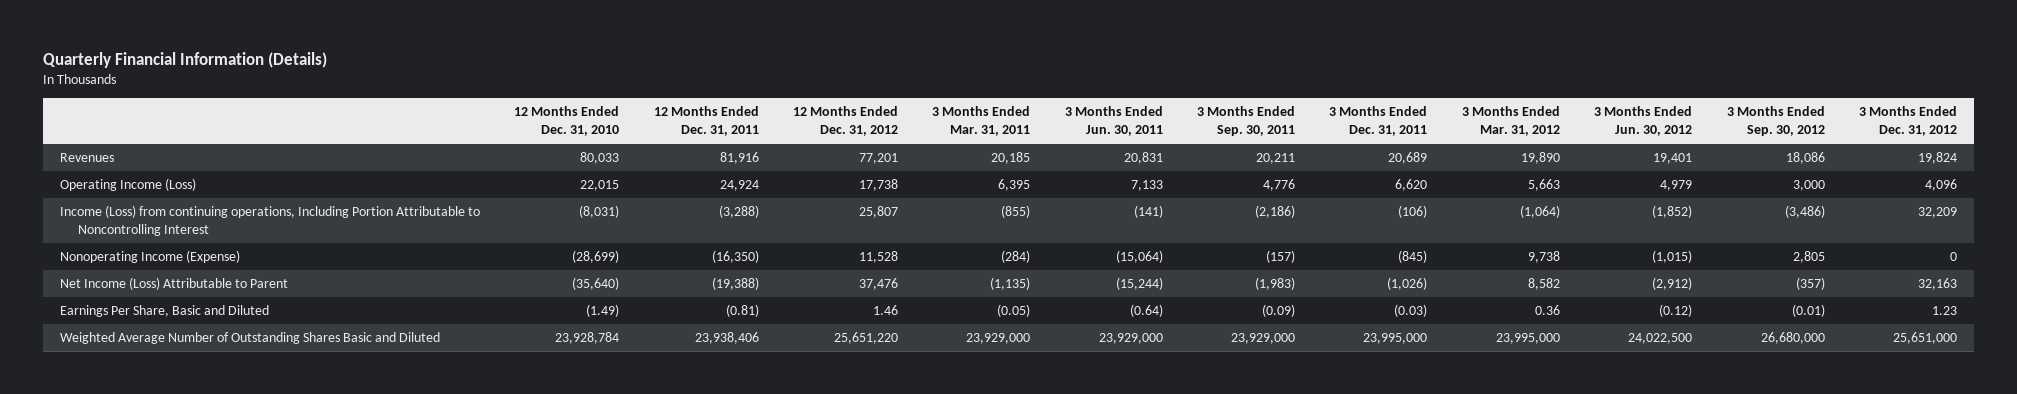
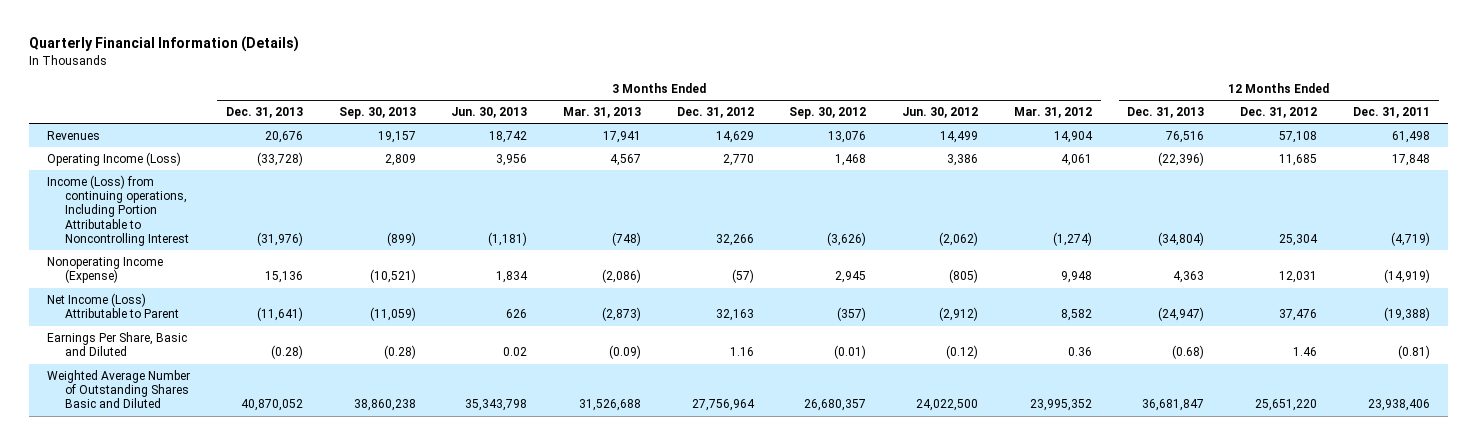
- | 12 Months Ended Dec. 31, 2010 | 12 Months Ended Dec. 31, 2011 | 12 Months Ended Dec. 31, 2012 | 3 Months Ended Mar. 31, 2011 | 3 Months Ended Jun. 30, 2011 | 3 Months Ended Sep. 30, 2011 | 3 Months Ended Dec. 31, 2011 | 3 Months Ended Mar. 31, 2012 | 3 Months Ended Jun. 30, 2012 | 3 Months Ended Sep. 30, 2012 | 3 Months Ended Dec. 31, 2012
+ | 3 Months Ended Dec. 31, 2013 | 3 Months Ended Sep. 30, 2013 | 3 Months Ended Jun. 30, 2013 | 3 Months Ended Mar. 31, 2013 | 3 Months Ended Dec. 31, 2012 | 3 Months Ended Sep. 30, 2012 | 3 Months Ended Jun. 30, 2012 | 3 Months Ended Mar. 31, 2012 | 12 Months Ended Dec. 31, 2013 | 12 Months Ended Dec. 31, 2012 | 12 Months Ended Dec. 31, 2011
- Revenues | 80,033 | 81,916 | 77,201 | 20,185 | 20,831 | 20,211 | 20,689 | 19,890 | 19,401 | 18,086 | 19,824
- Operating Income (Loss) | 22,015 | 24,924 | 17,738 | 6,395 | 7,133 | 4,776 | 6,620 | 5,663 | 4,979 | 3,000 | 4,096
- Income (Loss) from continuing operations, Including Portion Attributable to Noncontrolling Interest | (8,031) | (3,288) | 25,807 | (855) | (141) | (2,186) | (106) | (1,064) | (1,852) | (3,486) | 32,209
- Nonoperating Income (Expense) | (28,699) | (16,350) | 11,528 | (284) | (15,064) | (157) | (845) | 9,738 | (1,015) | 2,805 | 0
+ Revenues | 20,676 | 19,157 | 18,742 | 17,941 | 14,629 | 13,076 | 14,499 | 14,904 | 76,516 | 57,108 | 61,498
+ Operating Income (Loss) | (33,728) | 2,809 | 3,956 | 4,567 | 2,770 | 1,468 | 3,386 | 4,061 | (22,396) | 11,685 | 17,848
+ Income (Loss) from continuing operations, Including Portion Attributable to Noncontrolling Interest | (31,976) | (899) | (1,181) | (748) | 32,266 | (3,626) | (2,062) | (1,274) | (34,804) | 25,304 | (4,719)
+ Nonoperating Income (Expense) | 15,136 | (10,521) | 1,834 | (2,086) | (57) | 2,945 | (805) | 9,948 | 4,363 | 12,031 | (14,919)
- Earnings Per Share, Basic and Diluted | (1.49) | (0.81) | 1.46 | (0.05) | (0.64) | (0.09) | (0.03) | 0.36 | (0.12) | (0.01) | 1.23
- Weighted Average Number of Outstanding Shares Basic and Diluted | 23,928,784 | 23,938,406 | 25,651,220 | 23,929,000 | 23,929,000 | 23,929,000 | 23,995,000 | 23,995,000 | 24,022,500 | 26,680,000 | 25,651,000
+ Earnings Per Share, Basic and Diluted | (0.28) | (0.28) | 0.02 | (0.09) | 1.16 | (0.01) | (0.12) | 0.36 | (0.68) | 1.46 | (0.81)
+ Weighted Average Number of Outstanding Shares Basic and Diluted | 40,870,052 | 38,860,238 | 35,343,798 | 31,526,688 | 27,756,964 | 26,680,357 | 24,022,500 | 23,995,352 | 36,681,847 | 25,651,220 | 23,938,406

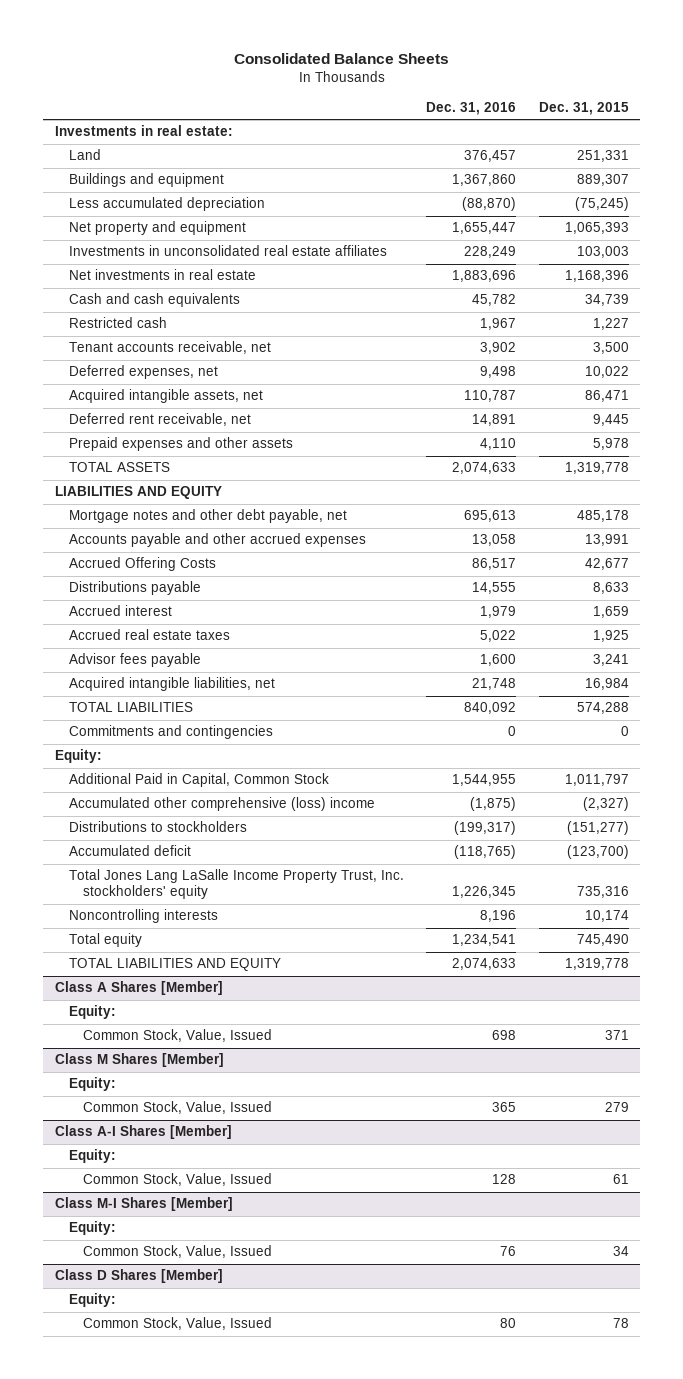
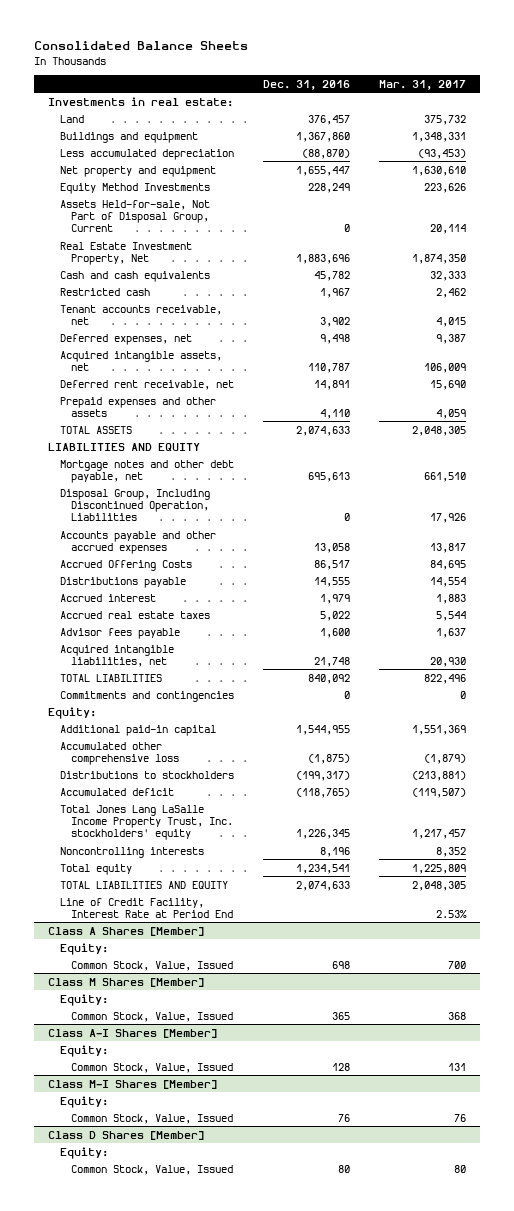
- | Dec. 31, 2016 | Dec. 31, 2015
+ | Dec. 31, 2016 | Mar. 31, 2017
- Investments in unconsolidated real estate affiliates | 228,249 | 103,003
- Net investments in real estate | 1,883,696 | 1,168,396
+ Equity Method Investments | 228,249 | 223,626
+ Assets Held-for-sale, Not Part of Disposal Group, Current | 0 | 20,114
+ Real Estate Investment Property, Net | 1,883,696 | 1,874,350
+ Disposal Group, Including Discontinued Operation, Liabilities | 0 | 17,926
- Additional Paid in Capital, Common Stock | 1,544,955 | 1,011,797
- Accumulated other comprehensive (loss) income | (1,875) | (2,327)
+ Additional paid-in capital | 1,544,955 | 1,551,369
+ Accumulated other comprehensive loss | (1,875) | (1,879)
+ Line of Credit Facility, Interest Rate at Period End | | 2.53%

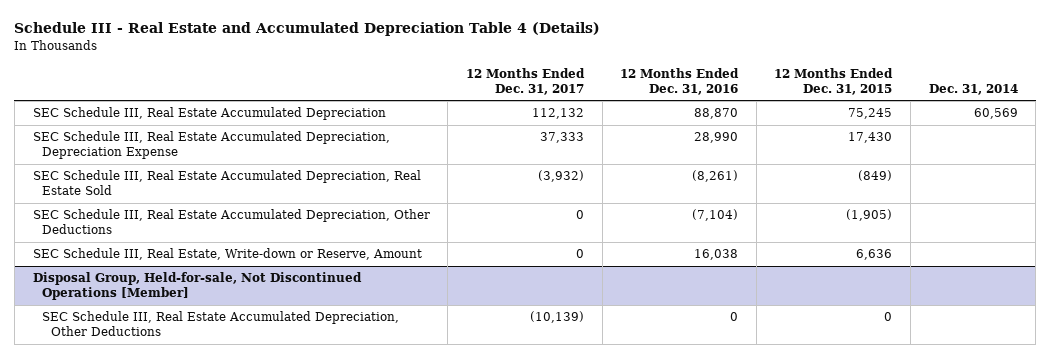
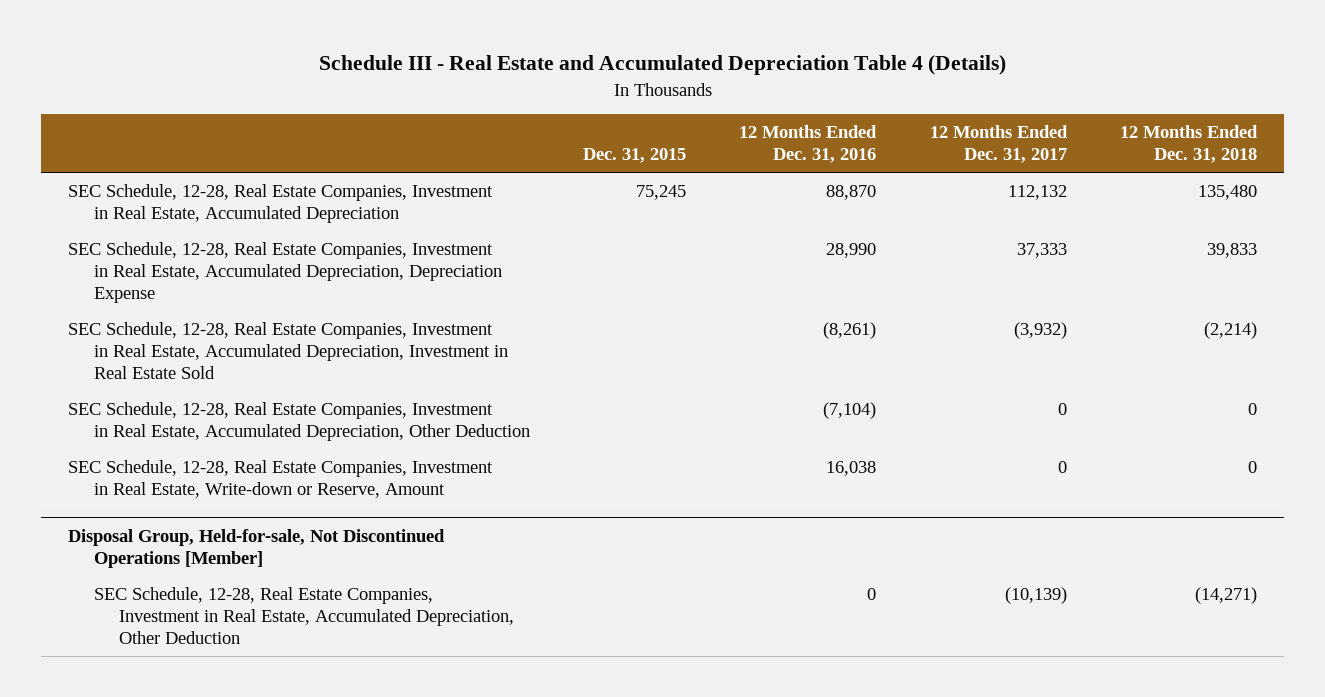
- | 12 Months Ended Dec. 31, 2017 | 12 Months Ended Dec. 31, 2016 | 12 Months Ended Dec. 31, 2015 | Dec. 31, 2014
+ | Dec. 31, 2015 | 12 Months Ended Dec. 31, 2016 | 12 Months Ended Dec. 31, 2017 | 12 Months Ended Dec. 31, 2018
- SEC Schedule III, Real Estate Accumulated Depreciation | 112,132 | 88,870 | 75,245 | 60,569
- SEC Schedule III, Real Estate Accumulated Depreciation, Depreciation Expense | 37,333 | 28,990 | 17,430 |
- SEC Schedule III, Real Estate Accumulated Depreciation, Real Estate Sold | (3,932) | (8,261) | (849) |
- SEC Schedule III, Real Estate Accumulated Depreciation, Other Deductions | 0 | (7,104) | (1,905) |
- SEC Schedule III, Real Estate, Write-down or Reserve, Amount | 0 | 16,038 | 6,636 |
+ SEC Schedule, 12-28, Real Estate Companies, Investment in Real Estate, Accumulated Depreciation | 75,245 | 88,870 | 112,132 | 135,480
+ SEC Schedule, 12-28, Real Estate Companies, Investment in Real Estate, Accumulated Depreciation, Depreciation Expense | | 28,990 | 37,333 | 39,833
+ SEC Schedule, 12-28, Real Estate Companies, Investment in Real Estate, Accumulated Depreciation, Investment in Real Estate Sold | | (8,261) | (3,932) | (2,214)
+ SEC Schedule, 12-28, Real Estate Companies, Investment in Real Estate, Accumulated Depreciation, Other Deduction | | (7,104) | 0 | 0
+ SEC Schedule, 12-28, Real Estate Companies, Investment in Real Estate, Write-down or Reserve, Amount | | 16,038 | 0 | 0
@ Disposal Group, Held-for-sale, Not Discontinued Operations [Member]
- SEC Schedule III, Real Estate Accumulated Depreciation, Other Deductions | (10,139) | 0 | 0 |
+ SEC Schedule, 12-28, Real Estate Companies, Investment in Real Estate, Accumulated Depreciation, Other Deduction | | 0 | (10,139) | (14,271)

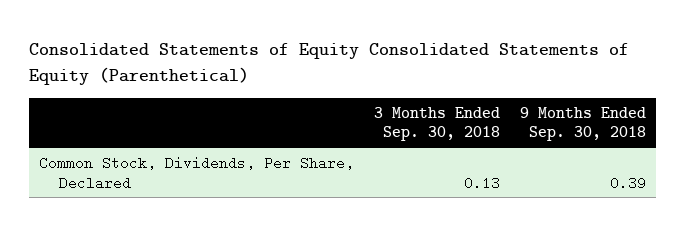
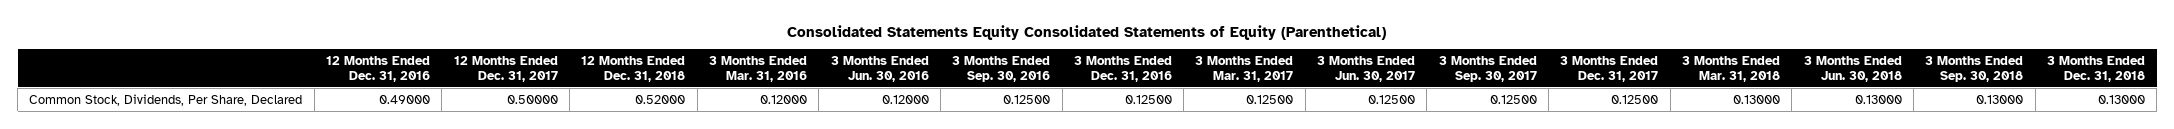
- Consolidated Statements of Equity Consolidated Statements of Equity (Parenthetical)
+ Consolidated Statements Equity Consolidated Statements of Equity (Parenthetical)
- | 3 Months Ended Sep. 30, 2018 | 9 Months Ended Sep. 30, 2018
+ | 12 Months Ended Dec. 31, 2016 | 12 Months Ended Dec. 31, 2017 | 12 Months Ended Dec. 31, 2018 | 3 Months Ended Mar. 31, 2016 | 3 Months Ended Jun. 30, 2016 | 3 Months Ended Sep. 30, 2016 | 3 Months Ended Dec. 31, 2016 | 3 Months Ended Mar. 31, 2017 | 3 Months Ended Jun. 30, 2017 | 3 Months Ended Sep. 30, 2017 | 3 Months Ended Dec. 31, 2017 | 3 Months Ended Mar. 31, 2018 | 3 Months Ended Jun. 30, 2018 | 3 Months Ended Sep. 30, 2018 | 3 Months Ended Dec. 31, 2018
- Common Stock, Dividends, Per Share, Declared | 0.13 | 0.39
+ Common Stock, Dividends, Per Share, Declared | 0.49000 | 0.50000 | 0.52000 | 0.12000 | 0.12000 | 0.12500 | 0.12500 | 0.12500 | 0.12500 | 0.12500 | 0.12500 | 0.13000 | 0.13000 | 0.13000 | 0.13000

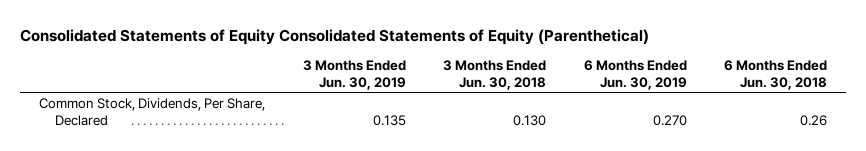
- Consolidated Statements Equity Consolidated Statements of Equity (Parenthetical)
+ Consolidated Statements of Equity Consolidated Statements of Equity (Parenthetical)
- | 12 Months Ended Dec. 31, 2016 | 12 Months Ended Dec. 31, 2017 | 12 Months Ended Dec. 31, 2018 | 3 Months Ended Mar. 31, 2016 | 3 Months Ended Jun. 30, 2016 | 3 Months Ended Sep. 30, 2016 | 3 Months Ended Dec. 31, 2016 | 3 Months Ended Mar. 31, 2017 | 3 Months Ended Jun. 30, 2017 | 3 Months Ended Sep. 30, 2017 | 3 Months Ended Dec. 31, 2017 | 3 Months Ended Mar. 31, 2018 | 3 Months Ended Jun. 30, 2018 | 3 Months Ended Sep. 30, 2018 | 3 Months Ended Dec. 31, 2018
+ | 3 Months Ended Jun. 30, 2019 | 3 Months Ended Jun. 30, 2018 | 6 Months Ended Jun. 30, 2019 | 6 Months Ended Jun. 30, 2018
- Common Stock, Dividends, Per Share, Declared | 0.49000 | 0.50000 | 0.52000 | 0.12000 | 0.12000 | 0.12500 | 0.12500 | 0.12500 | 0.12500 | 0.12500 | 0.12500 | 0.13000 | 0.13000 | 0.13000 | 0.13000
+ Common Stock, Dividends, Per Share, Declared | 0.135 | 0.130 | 0.270 | 0.26

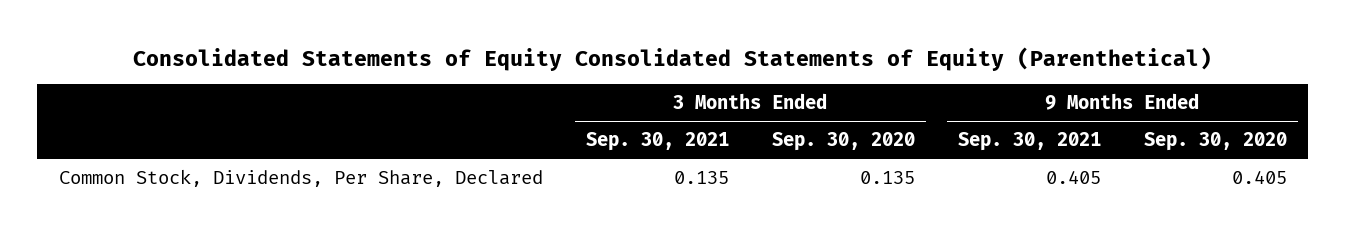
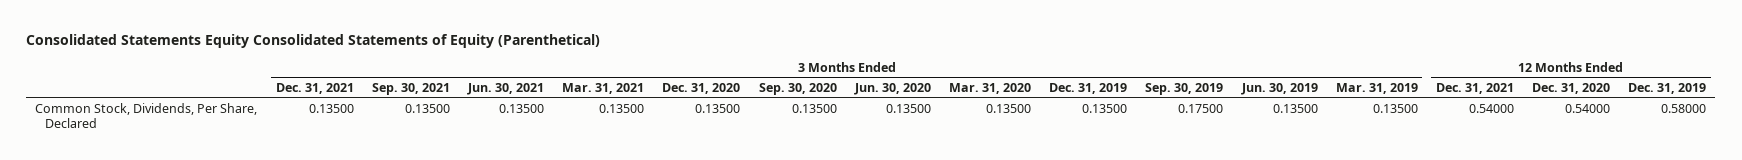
- Consolidated Statements of Equity Consolidated Statements of Equity (Parenthetical)
+ Consolidated Statements Equity Consolidated Statements of Equity (Parenthetical)
- | 3 Months Ended Sep. 30, 2021 | 3 Months Ended Sep. 30, 2020 | 9 Months Ended Sep. 30, 2021 | 9 Months Ended Sep. 30, 2020
+ | 3 Months Ended Dec. 31, 2021 | 3 Months Ended Sep. 30, 2021 | 3 Months Ended Jun. 30, 2021 | 3 Months Ended Mar. 31, 2021 | 3 Months Ended Dec. 31, 2020 | 3 Months Ended Sep. 30, 2020 | 3 Months Ended Jun. 30, 2020 | 3 Months Ended Mar. 31, 2020 | 3 Months Ended Dec. 31, 2019 | 3 Months Ended Sep. 30, 2019 | 3 Months Ended Jun. 30, 2019 | 3 Months Ended Mar. 31, 2019 | 12 Months Ended Dec. 31, 2021 | 12 Months Ended Dec. 31, 2020 | 12 Months Ended Dec. 31, 2019
- Common Stock, Dividends, Per Share, Declared | 0.135 | 0.135 | 0.405 | 0.405
+ Common Stock, Dividends, Per Share, Declared | 0.13500 | 0.13500 | 0.13500 | 0.13500 | 0.13500 | 0.13500 | 0.13500 | 0.13500 | 0.13500 | 0.17500 | 0.13500 | 0.13500 | 0.54000 | 0.54000 | 0.58000

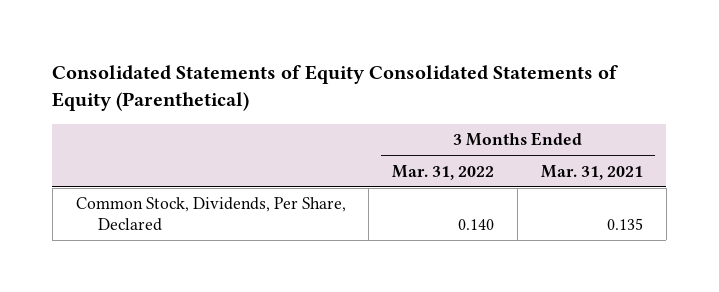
- Consolidated Statements Equity Consolidated Statements of Equity (Parenthetical)
+ Consolidated Statements of Equity Consolidated Statements of Equity (Parenthetical)
- | 3 Months Ended Dec. 31, 2021 | 3 Months Ended Sep. 30, 2021 | 3 Months Ended Jun. 30, 2021 | 3 Months Ended Mar. 31, 2021 | 3 Months Ended Dec. 31, 2020 | 3 Months Ended Sep. 30, 2020 | 3 Months Ended Jun. 30, 2020 | 3 Months Ended Mar. 31, 2020 | 3 Months Ended Dec. 31, 2019 | 3 Months Ended Sep. 30, 2019 | 3 Months Ended Jun. 30, 2019 | 3 Months Ended Mar. 31, 2019 | 12 Months Ended Dec. 31, 2021 | 12 Months Ended Dec. 31, 2020 | 12 Months Ended Dec. 31, 2019
+ | 3 Months Ended Mar. 31, 2022 | 3 Months Ended Mar. 31, 2021
- Common Stock, Dividends, Per Share, Declared | 0.13500 | 0.13500 | 0.13500 | 0.13500 | 0.13500 | 0.13500 | 0.13500 | 0.13500 | 0.13500 | 0.17500 | 0.13500 | 0.13500 | 0.54000 | 0.54000 | 0.58000
+ Common Stock, Dividends, Per Share, Declared | 0.140 | 0.135

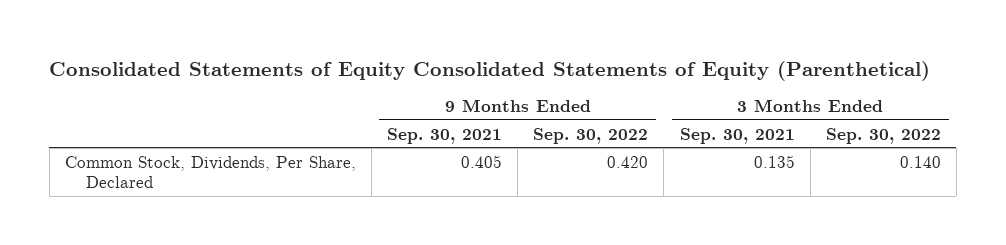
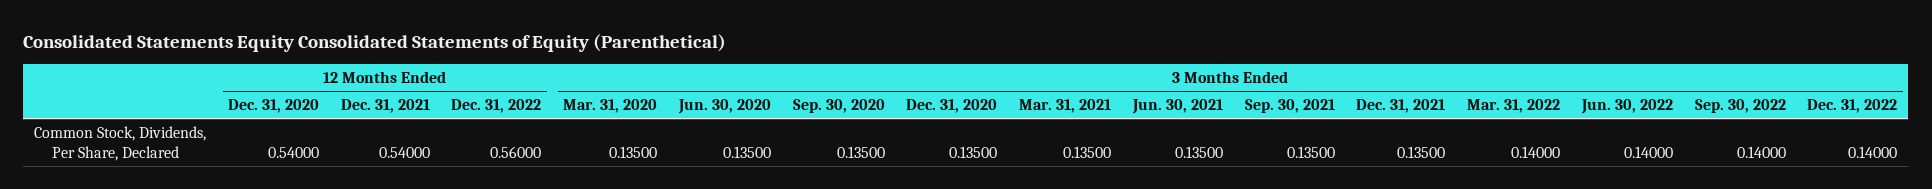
- Consolidated Statements of Equity Consolidated Statements of Equity (Parenthetical)
+ Consolidated Statements Equity Consolidated Statements of Equity (Parenthetical)
- | 9 Months Ended Sep. 30, 2021 | 9 Months Ended Sep. 30, 2022 | 3 Months Ended Sep. 30, 2021 | 3 Months Ended Sep. 30, 2022
+ | 12 Months Ended Dec. 31, 2020 | 12 Months Ended Dec. 31, 2021 | 12 Months Ended Dec. 31, 2022 | 3 Months Ended Mar. 31, 2020 | 3 Months Ended Jun. 30, 2020 | 3 Months Ended Sep. 30, 2020 | 3 Months Ended Dec. 31, 2020 | 3 Months Ended Mar. 31, 2021 | 3 Months Ended Jun. 30, 2021 | 3 Months Ended Sep. 30, 2021 | 3 Months Ended Dec. 31, 2021 | 3 Months Ended Mar. 31, 2022 | 3 Months Ended Jun. 30, 2022 | 3 Months Ended Sep. 30, 2022 | 3 Months Ended Dec. 31, 2022
- Common Stock, Dividends, Per Share, Declared | 0.405 | 0.420 | 0.135 | 0.140
+ Common Stock, Dividends, Per Share, Declared | 0.54000 | 0.54000 | 0.56000 | 0.13500 | 0.13500 | 0.13500 | 0.13500 | 0.13500 | 0.13500 | 0.13500 | 0.13500 | 0.14000 | 0.14000 | 0.14000 | 0.14000

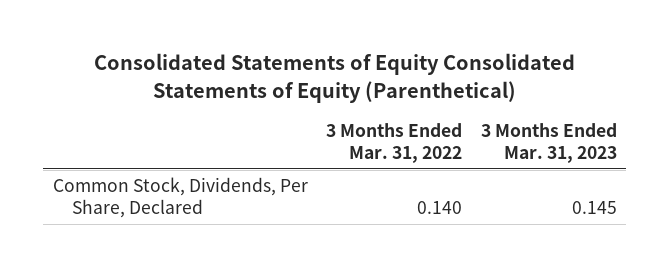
- Consolidated Statements Equity Consolidated Statements of Equity (Parenthetical)
+ Consolidated Statements of Equity Consolidated Statements of Equity (Parenthetical)
- | 12 Months Ended Dec. 31, 2020 | 12 Months Ended Dec. 31, 2021 | 12 Months Ended Dec. 31, 2022 | 3 Months Ended Mar. 31, 2020 | 3 Months Ended Jun. 30, 2020 | 3 Months Ended Sep. 30, 2020 | 3 Months Ended Dec. 31, 2020 | 3 Months Ended Mar. 31, 2021 | 3 Months Ended Jun. 30, 2021 | 3 Months Ended Sep. 30, 2021 | 3 Months Ended Dec. 31, 2021 | 3 Months Ended Mar. 31, 2022 | 3 Months Ended Jun. 30, 2022 | 3 Months Ended Sep. 30, 2022 | 3 Months Ended Dec. 31, 2022
+ | 3 Months Ended Mar. 31, 2022 | 3 Months Ended Mar. 31, 2023
- Common Stock, Dividends, Per Share, Declared | 0.54000 | 0.54000 | 0.56000 | 0.13500 | 0.13500 | 0.13500 | 0.13500 | 0.13500 | 0.13500 | 0.13500 | 0.13500 | 0.14000 | 0.14000 | 0.14000 | 0.14000
+ Common Stock, Dividends, Per Share, Declared | 0.140 | 0.145

